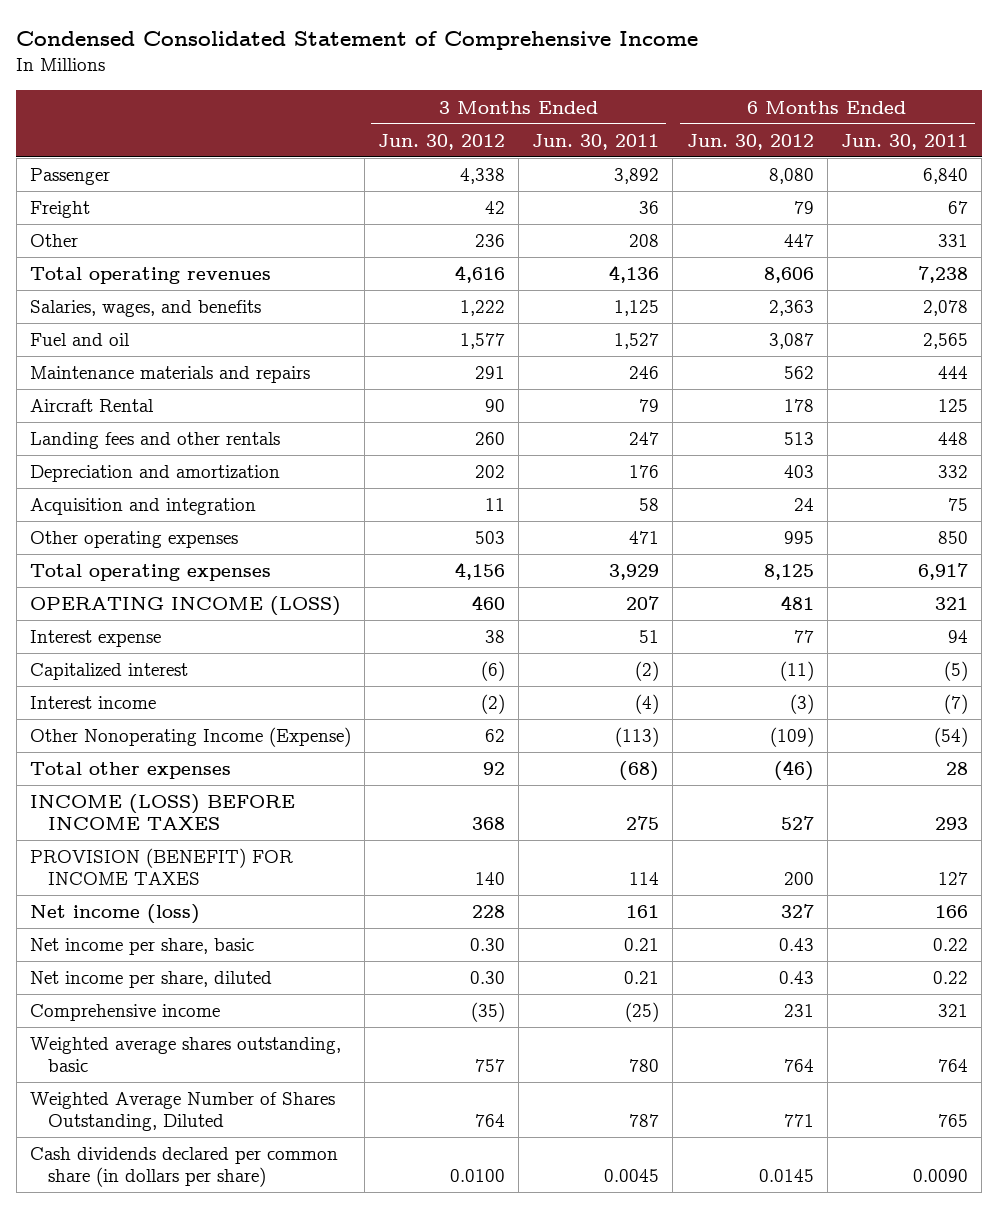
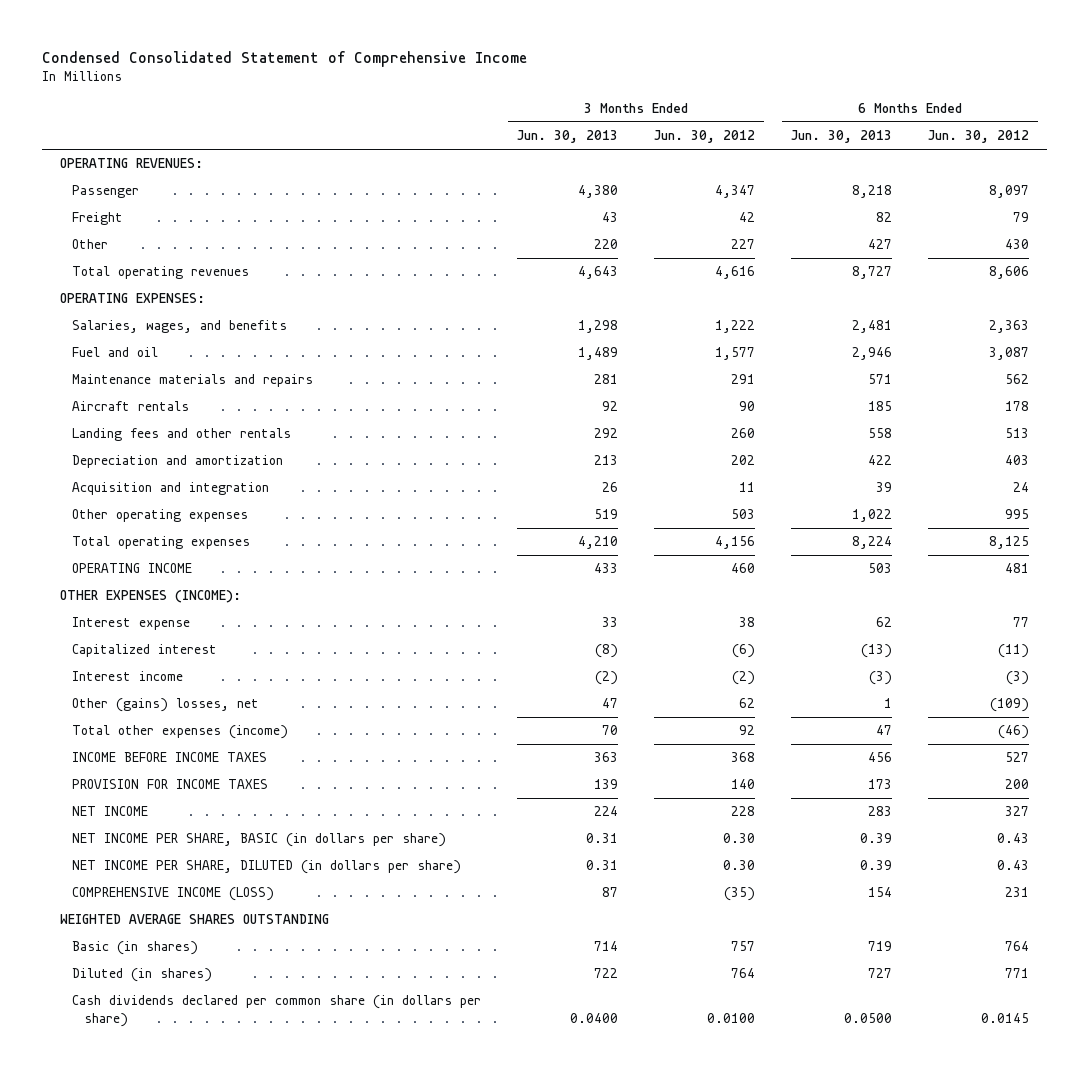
- | 3 Months Ended Jun. 30, 2012 | 3 Months Ended Jun. 30, 2011 | 6 Months Ended Jun. 30, 2012 | 6 Months Ended Jun. 30, 2011
+ | 3 Months Ended Jun. 30, 2013 | 3 Months Ended Jun. 30, 2012 | 6 Months Ended Jun. 30, 2013 | 6 Months Ended Jun. 30, 2012
- Passenger | 4,338 | 3,892 | 8,080 | 6,840
+ OPERATING REVENUES:
+ Passenger | 4,380 | 4,347 | 8,218 | 8,097
- Other | 236 | 208 | 447 | 331
+ Other | 220 | 227 | 427 | 430
+ OPERATING EXPENSES:
- Aircraft Rental | 90 | 79 | 178 | 125
+ Aircraft rentals | 92 | 90 | 185 | 178
- OPERATING INCOME (LOSS) | 460 | 207 | 481 | 321
+ OPERATING INCOME | 433 | 460 | 503 | 481
+ OTHER EXPENSES (INCOME):
- Other Nonoperating Income (Expense) | 62 | (113) | (109) | (54)
- Total other expenses | 92 | (68) | (46) | 28
- INCOME (LOSS) BEFORE INCOME TAXES | 368 | 275 | 527 | 293
- PROVISION (BENEFIT) FOR INCOME TAXES | 140 | 114 | 200 | 127
- Net income (loss) | 228 | 161 | 327 | 166
- Net income per share, basic | 0.30 | 0.21 | 0.43 | 0.22
- Net income per share, diluted | 0.30 | 0.21 | 0.43 | 0.22
- Comprehensive income | (35) | (25) | 231 | 321
- Weighted average shares outstanding, basic | 757 | 780 | 764 | 764
- Weighted Average Number of Shares Outstanding, Diluted | 764 | 787 | 771 | 765
+ Other (gains) losses, net | 47 | 62 | 1 | (109)
+ Total other expenses (income) | 70 | 92 | 47 | (46)
+ INCOME BEFORE INCOME TAXES | 363 | 368 | 456 | 527
+ PROVISION FOR INCOME TAXES | 139 | 140 | 173 | 200
+ NET INCOME | 224 | 228 | 283 | 327
+ NET INCOME PER SHARE, BASIC (in dollars per share) | 0.31 | 0.30 | 0.39 | 0.43
+ NET INCOME PER SHARE, DILUTED (in dollars per share) | 0.31 | 0.30 | 0.39 | 0.43
+ COMPREHENSIVE INCOME (LOSS) | 87 | (35) | 154 | 231
+ WEIGHTED AVERAGE SHARES OUTSTANDING
+ Basic (in shares) | 714 | 757 | 719 | 764
+ Diluted (in shares) | 722 | 764 | 727 | 771

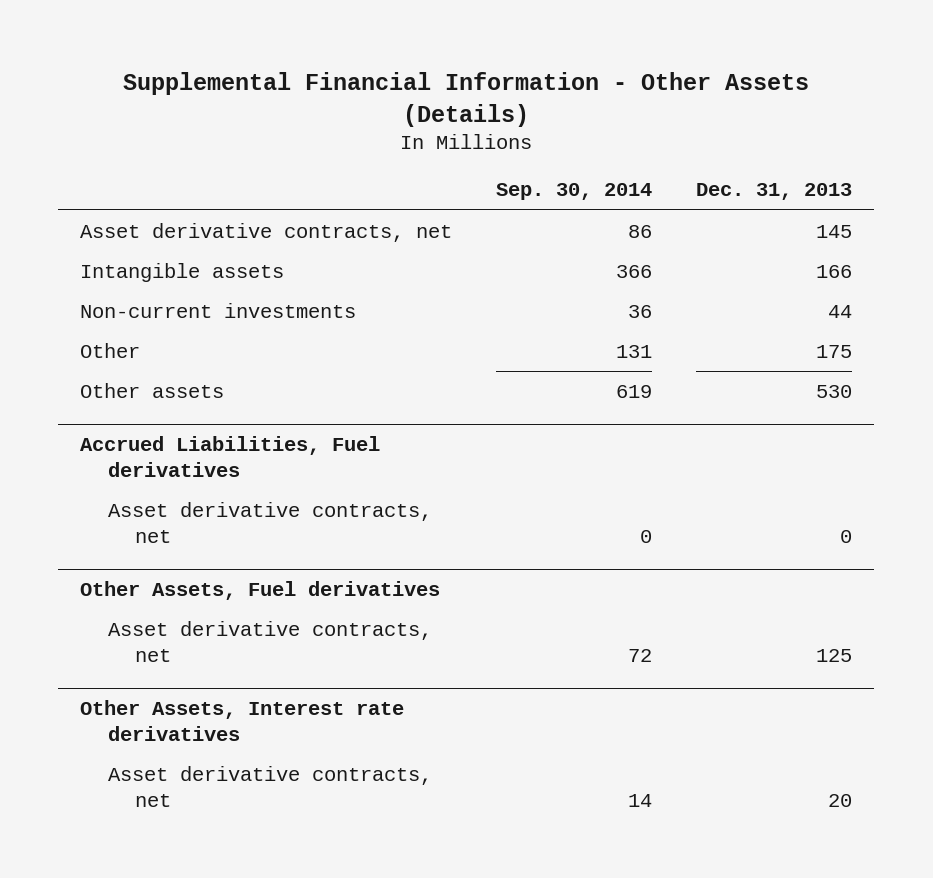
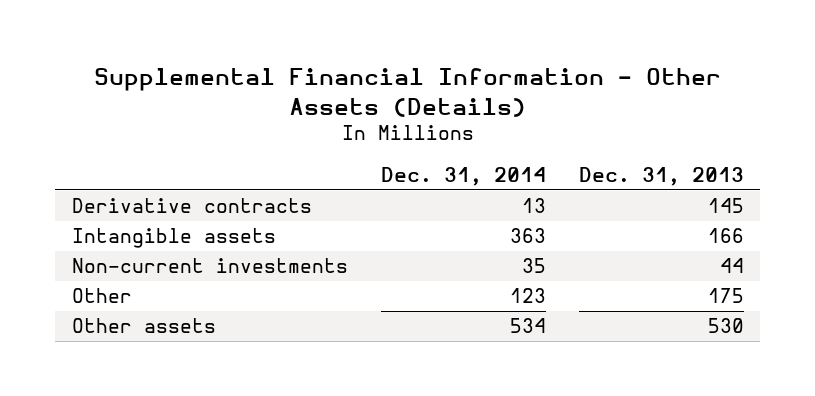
- | Sep. 30, 2014 | Dec. 31, 2013
+ | Dec. 31, 2014 | Dec. 31, 2013
- Asset derivative contracts, net | 86 | 145
+ Derivative contracts | 13 | 145
- Accrued Liabilities, Fuel derivatives
- Asset derivative contracts, net | 0 | 0
- Other Assets, Fuel derivatives
- Asset derivative contracts, net | 72 | 125
- Other Assets, Interest rate derivatives
- Asset derivative contracts, net | 14 | 20

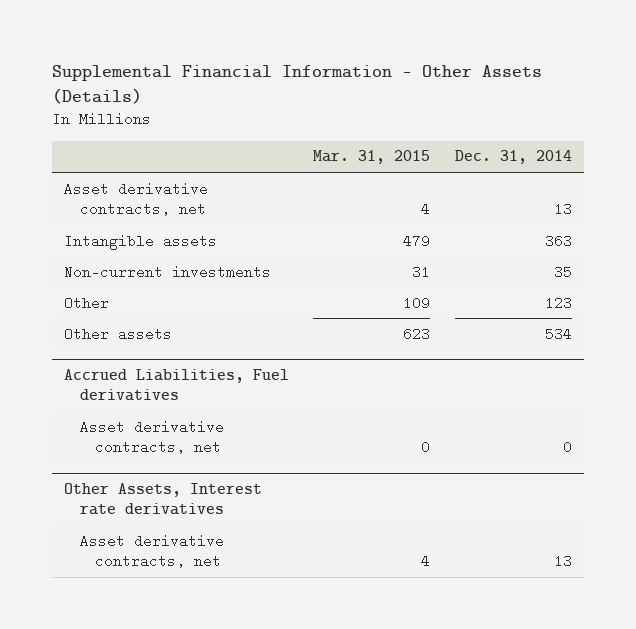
- | Dec. 31, 2014 | Dec. 31, 2013
+ | Mar. 31, 2015 | Dec. 31, 2014
- Derivative contracts | 13 | 145
+ Asset derivative contracts, net | 4 | 13
+ Accrued Liabilities, Fuel derivatives
+ Asset derivative contracts, net | 0 | 0
+ Other Assets, Interest rate derivatives
+ Asset derivative contracts, net | 4 | 13

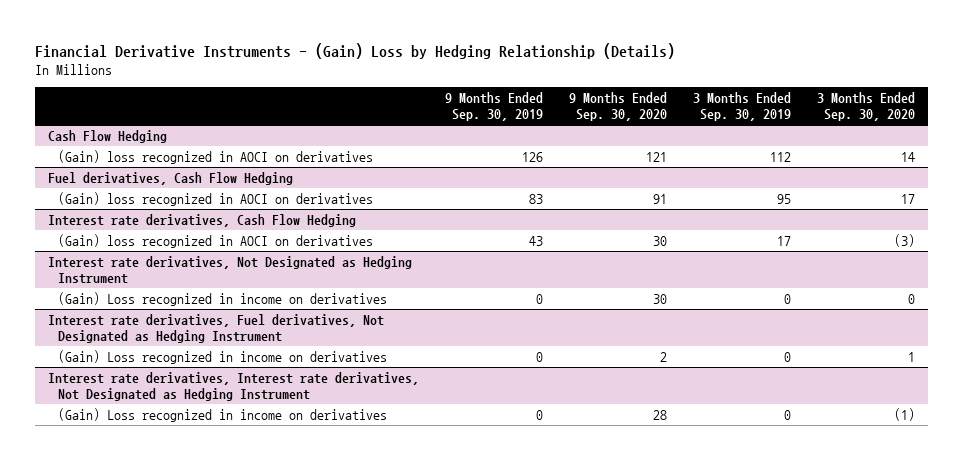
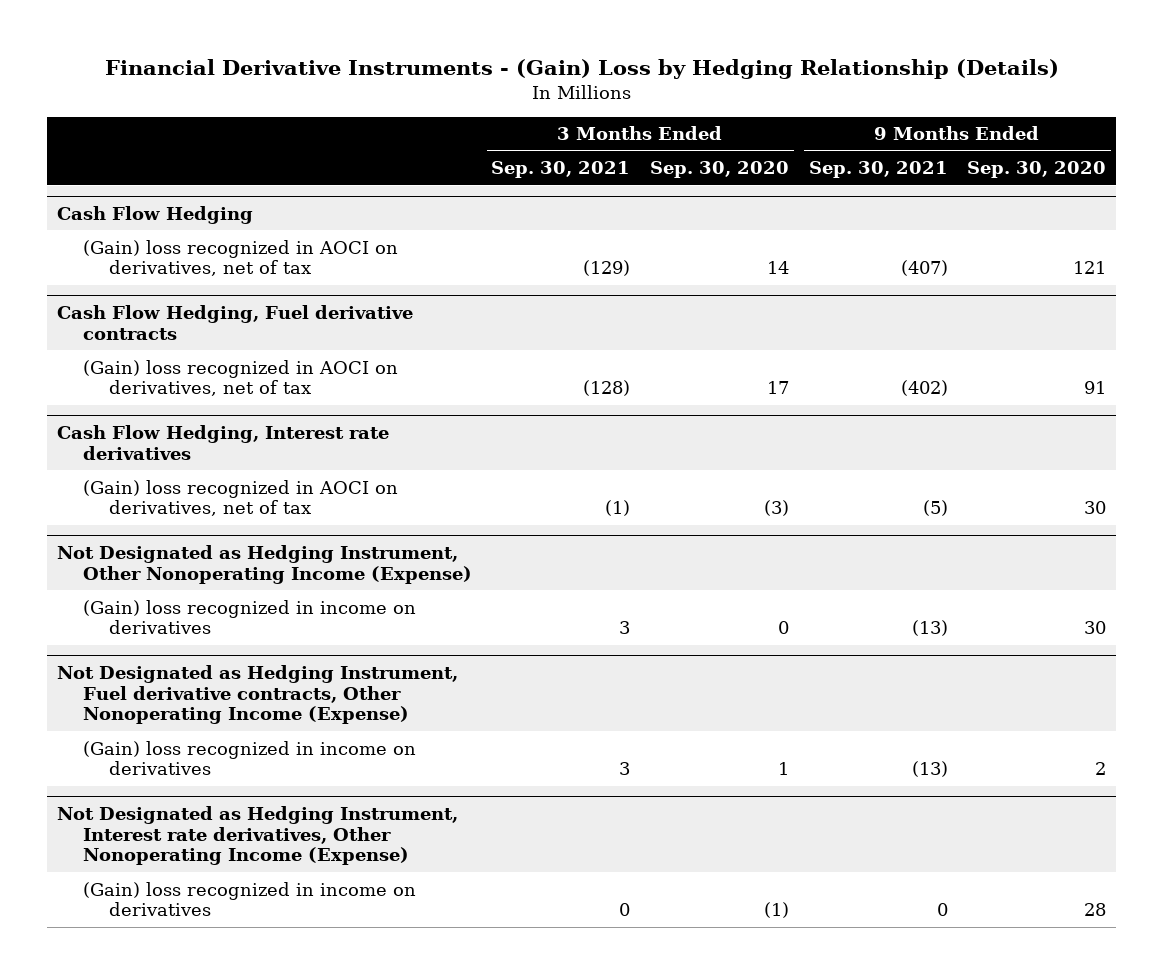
- | 9 Months Ended Sep. 30, 2019 | 9 Months Ended Sep. 30, 2020 | 3 Months Ended Sep. 30, 2019 | 3 Months Ended Sep. 30, 2020
+ | 3 Months Ended Sep. 30, 2021 | 3 Months Ended Sep. 30, 2020 | 9 Months Ended Sep. 30, 2021 | 9 Months Ended Sep. 30, 2020
@ Cash Flow Hedging
- (Gain) loss recognized in AOCI on derivatives | 126 | 121 | 112 | 14
- Fuel derivatives, Cash Flow Hedging
- (Gain) loss recognized in AOCI on derivatives | 83 | 91 | 95 | 17
- Interest rate derivatives, Cash Flow Hedging
- (Gain) loss recognized in AOCI on derivatives | 43 | 30 | 17 | (3)
- Interest rate derivatives, Not Designated as Hedging Instrument
- (Gain) Loss recognized in income on derivatives | 0 | 30 | 0 | 0
- Interest rate derivatives, Fuel derivatives, Not Designated as Hedging Instrument
- (Gain) Loss recognized in income on derivatives | 0 | 2 | 0 | 1
- Interest rate derivatives, Interest rate derivatives, Not Designated as Hedging Instrument
- (Gain) Loss recognized in income on derivatives | 0 | 28 | 0 | (1)
@ Cash Flow Hedging
+ (Gain) loss recognized in AOCI on derivatives, net of tax | (129) | 14 | (407) | 121
+ Cash Flow Hedging, Fuel derivative contracts
+ (Gain) loss recognized in AOCI on derivatives, net of tax | (128) | 17 | (402) | 91
+ Cash Flow Hedging, Interest rate derivatives
+ (Gain) loss recognized in AOCI on derivatives, net of tax | (1) | (3) | (5) | 30
+ Not Designated as Hedging Instrument, Other Nonoperating Income (Expense)
+ (Gain) loss recognized in income on derivatives | 3 | 0 | (13) | 30
+ Not Designated as Hedging Instrument, Fuel derivative contracts, Other Nonoperating Income (Expense)
+ (Gain) loss recognized in income on derivatives | 3 | 1 | (13) | 2
+ Not Designated as Hedging Instrument, Interest rate derivatives, Other Nonoperating Income (Expense)
+ (Gain) loss recognized in income on derivatives | 0 | (1) | 0 | 28

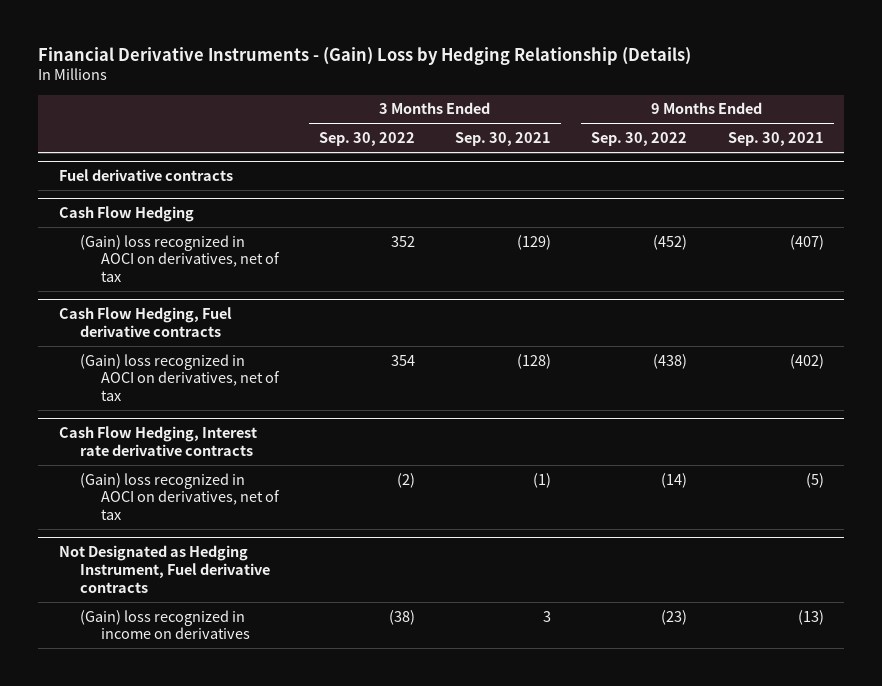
- | 3 Months Ended Sep. 30, 2021 | 3 Months Ended Sep. 30, 2020 | 9 Months Ended Sep. 30, 2021 | 9 Months Ended Sep. 30, 2020
+ | 3 Months Ended Sep. 30, 2022 | 3 Months Ended Sep. 30, 2021 | 9 Months Ended Sep. 30, 2022 | 9 Months Ended Sep. 30, 2021
+ Fuel derivative contracts
- Cash Flow Hedging, Interest rate derivatives
+ Cash Flow Hedging, Interest rate derivative contracts
- Not Designated as Hedging Instrument, Other Nonoperating Income (Expense)
- (Gain) loss recognized in income on derivatives | 3 | 0 | (13) | 30
- Not Designated as Hedging Instrument, Fuel derivative contracts, Other Nonoperating Income (Expense)
+ Not Designated as Hedging Instrument, Fuel derivative contracts
- Not Designated as Hedging Instrument, Interest rate derivatives, Other Nonoperating Income (Expense)
- (Gain) loss recognized in income on derivatives | 0 | (1) | 0 | 28

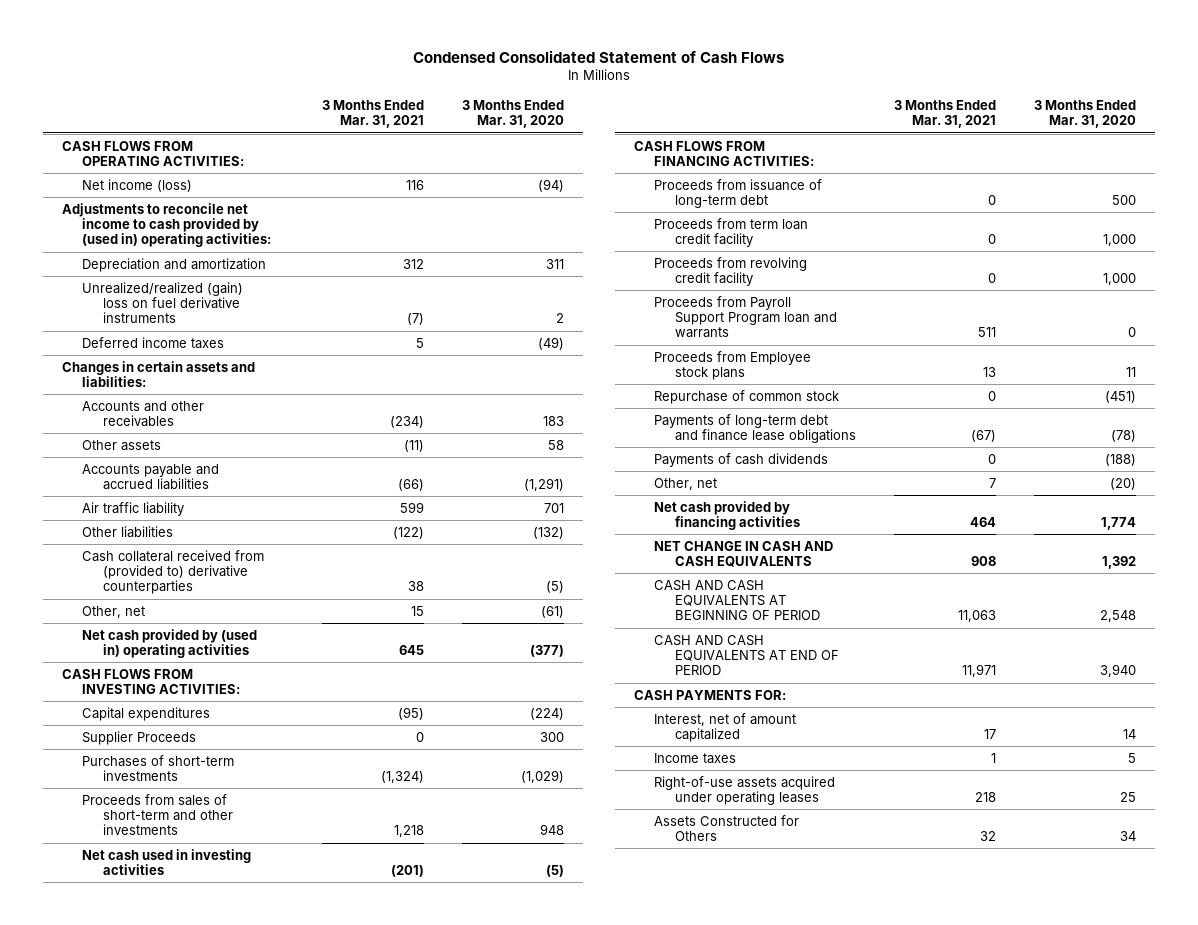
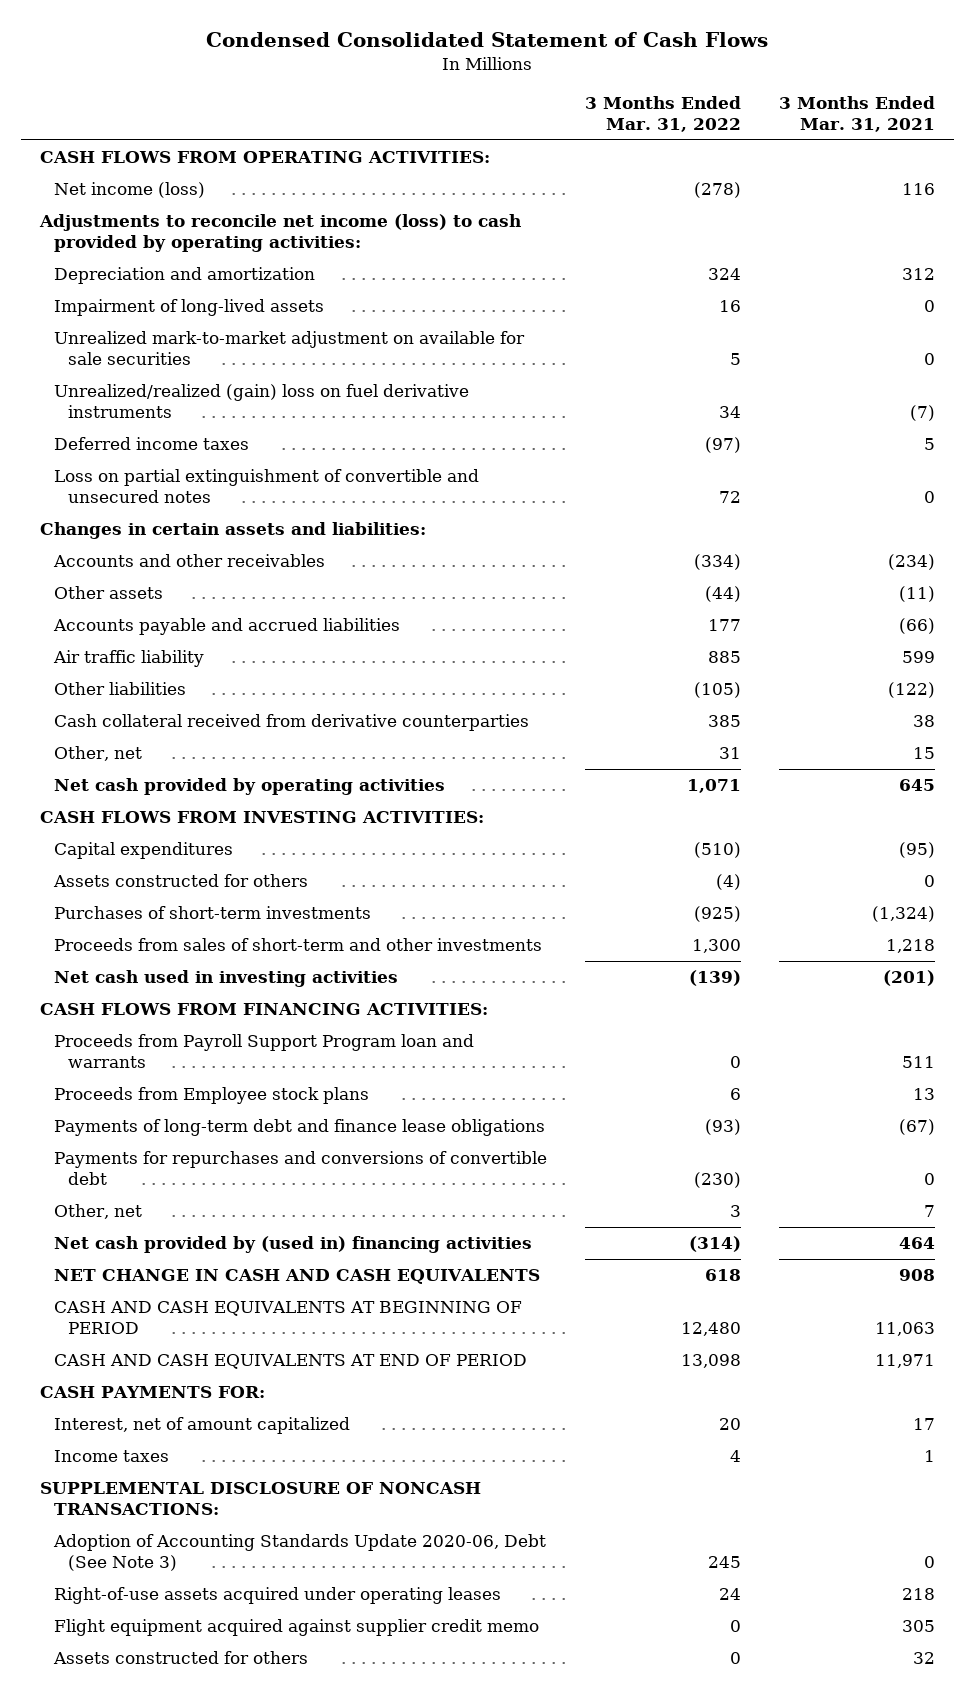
- | 3 Months Ended Mar. 31, 2021 | 3 Months Ended Mar. 31, 2020
+ | 3 Months Ended Mar. 31, 2022 | 3 Months Ended Mar. 31, 2021
- Adjustments to reconcile net income to cash provided by (used in) operating activities:
+ Adjustments to reconcile net income (loss) to cash provided by operating activities:
+ Impairment of long-lived assets | 16 | 0
+ Unrealized mark-to-market adjustment on available for sale securities | 5 | 0
+ Loss on partial extinguishment of convertible and unsecured notes | 72 | 0
- Cash collateral received from (provided to) derivative counterparties | 38 | (5)
+ Cash collateral received from derivative counterparties | 385 | 38
- Net cash provided by (used in) operating activities | 645 | (377)
+ Net cash provided by operating activities | 1,071 | 645
- Supplier Proceeds | 0 | 300
+ Assets constructed for others | (4) | 0
- Proceeds from issuance of long-term debt | 0 | 500
- Proceeds from term loan credit facility | 0 | 1,000
- Proceeds from revolving credit facility | 0 | 1,000
- Repurchase of common stock | 0 | (451)
- Payments of cash dividends | 0 | (188)
+ Payments for repurchases and conversions of convertible debt | (230) | 0
- Net cash provided by financing activities | 464 | 1,774
+ Net cash provided by (used in) financing activities | (314) | 464
+ SUPPLEMENTAL DISCLOSURE OF NONCASH TRANSACTIONS:
+ Adoption of Accounting Standards Update 2020-06, Debt (See Note 3) | 245 | 0
- Assets Constructed for Others | 32 | 34
+ Flight equipment acquired against supplier credit memo | 0 | 305
+ Assets constructed for others | 0 | 32

